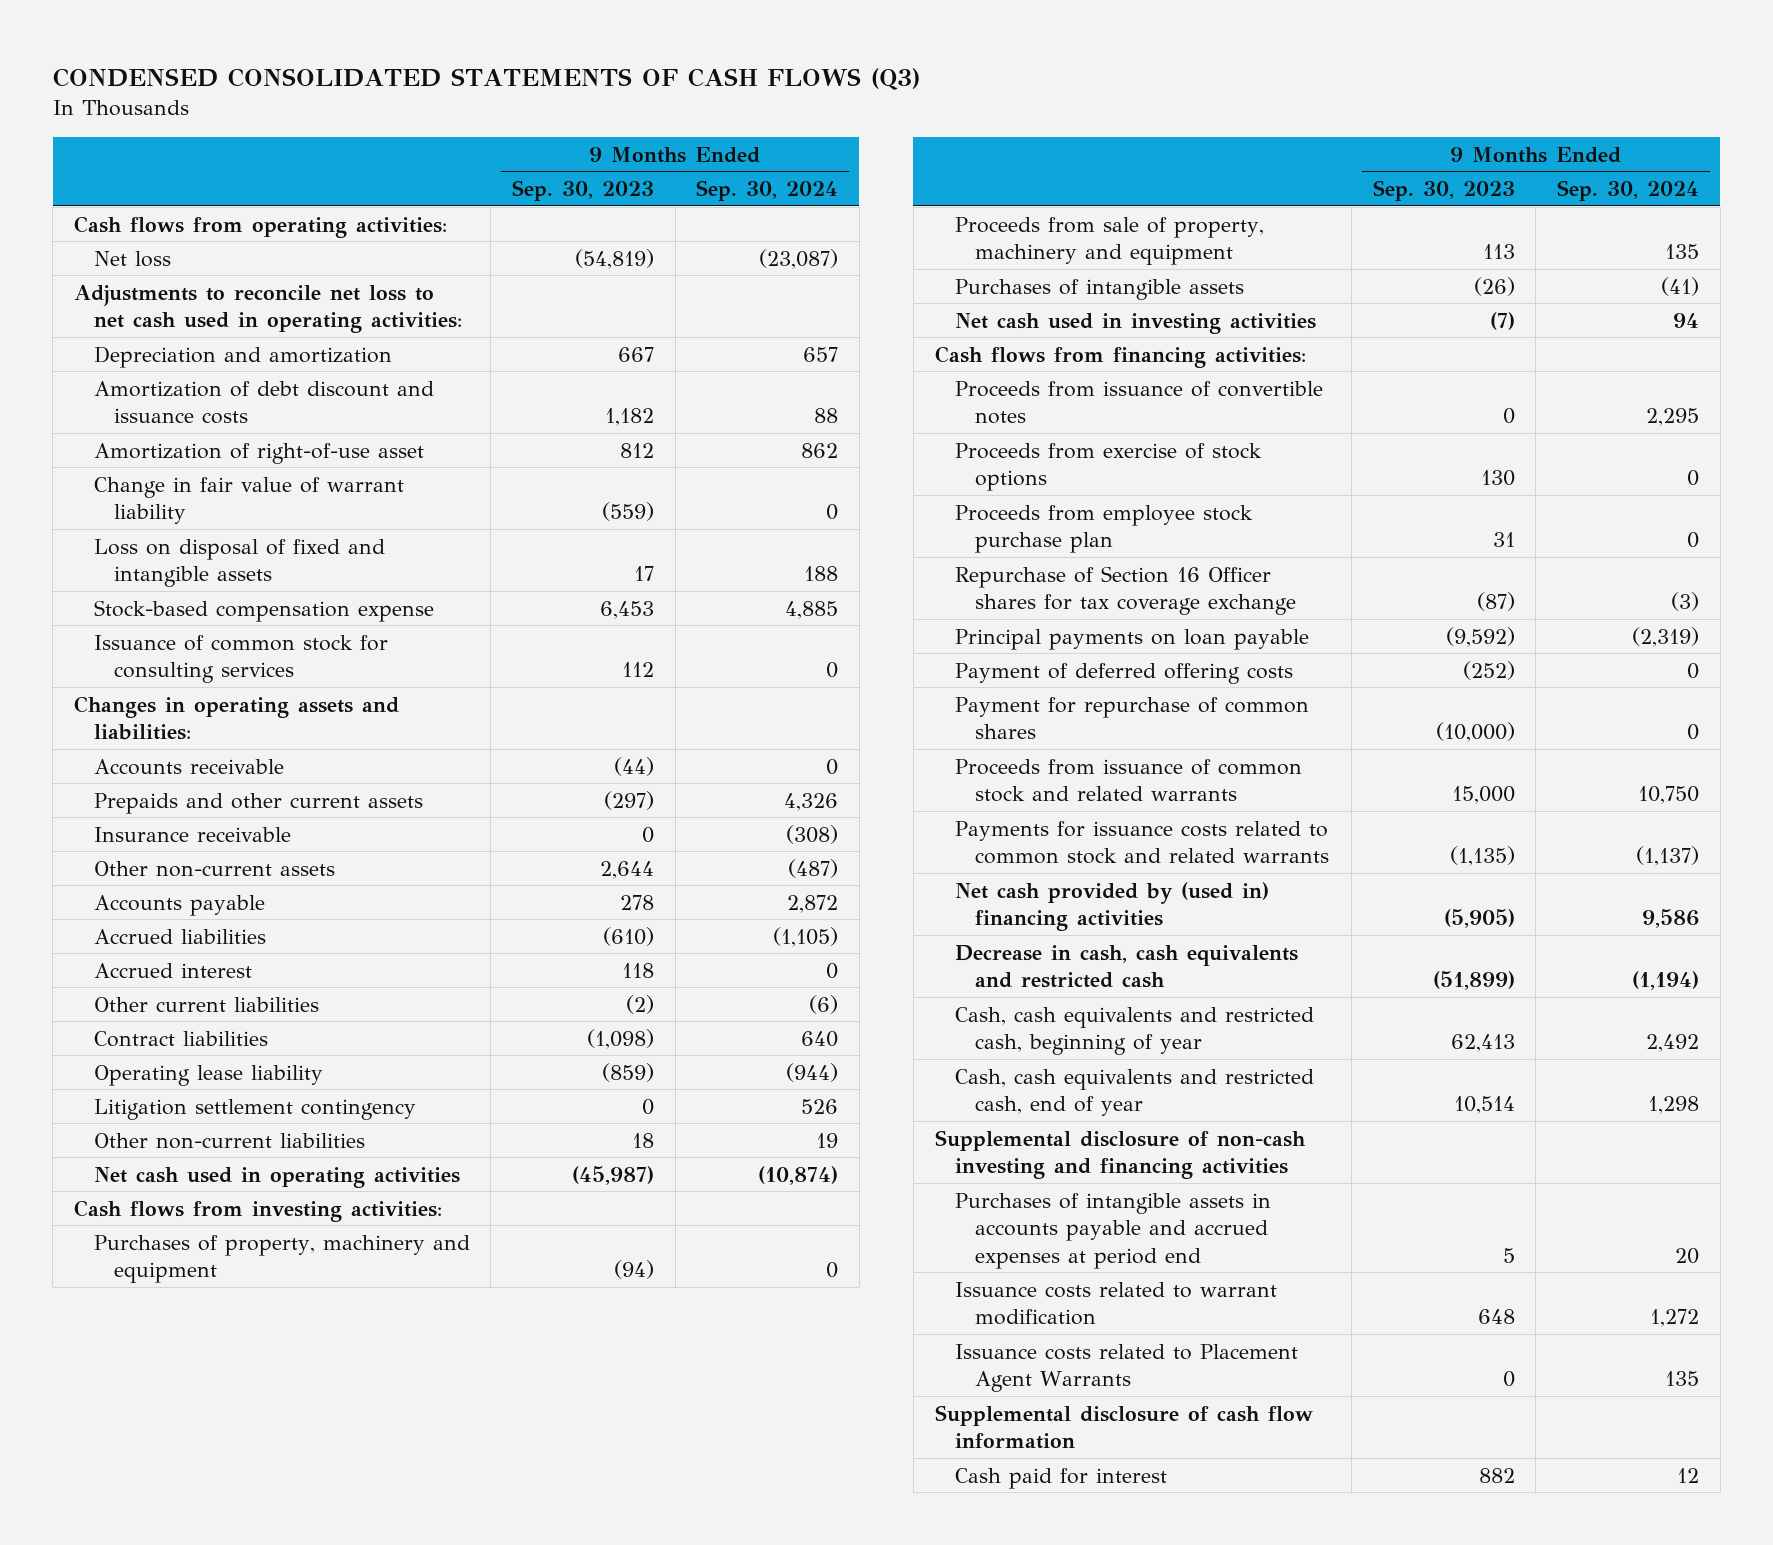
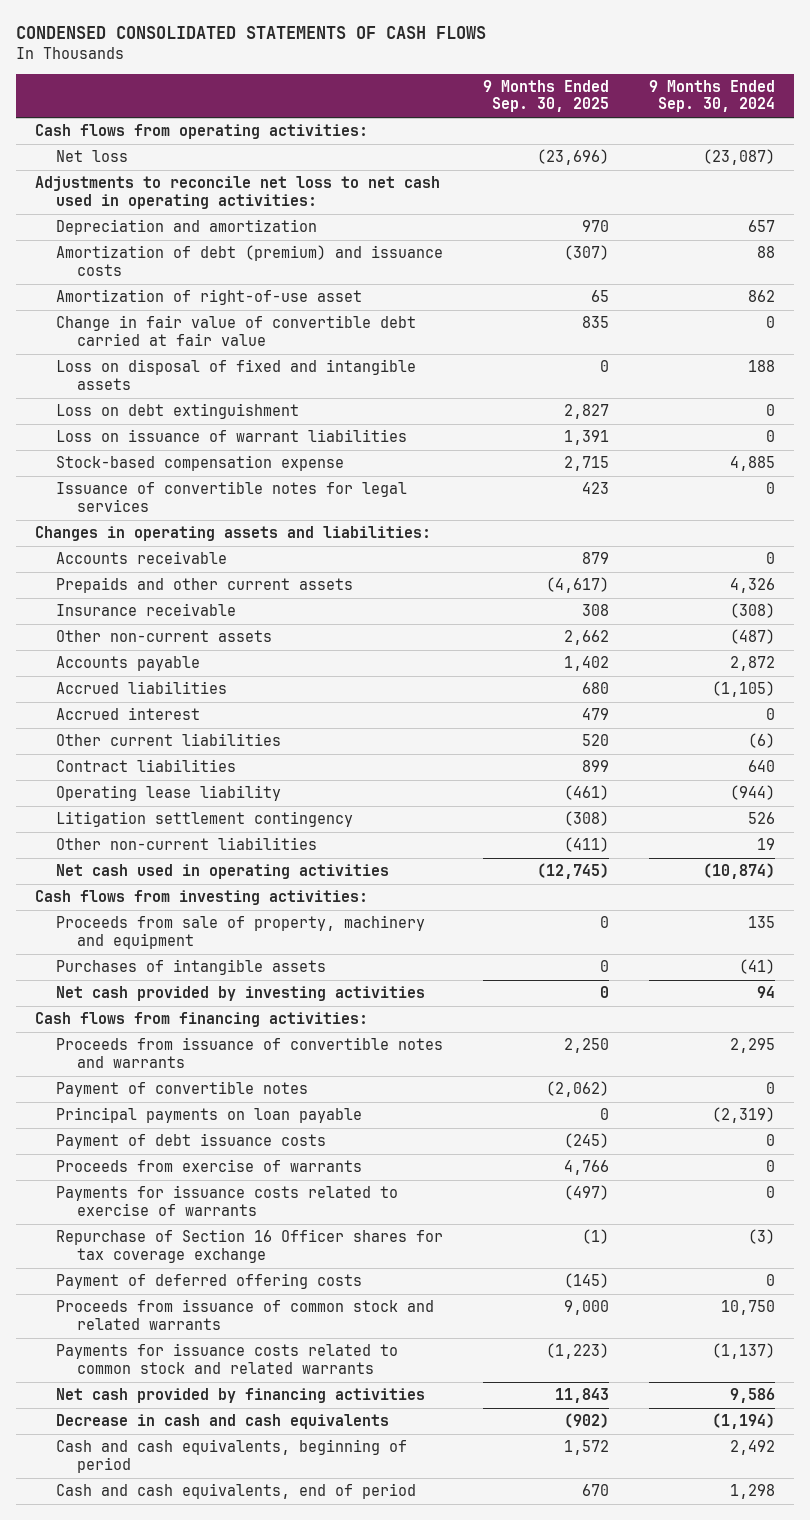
- CONDENSED CONSOLIDATED STATEMENTS OF CASH FLOWS (Q3)
+ CONDENSED CONSOLIDATED STATEMENTS OF CASH FLOWS
- | 9 Months Ended Sep. 30, 2023 | 9 Months Ended Sep. 30, 2024
+ | 9 Months Ended Sep. 30, 2025 | 9 Months Ended Sep. 30, 2024
- Amortization of debt discount and issuance costs | 1,182 | 88
+ Amortization of debt (premium) and issuance costs | (307) | 88
- Change in fair value of warrant liability | (559) | 0
+ Change in fair value of convertible debt carried at fair value | 835 | 0
+ Loss on debt extinguishment | 2,827 | 0
+ Loss on issuance of warrant liabilities | 1,391 | 0
- Issuance of common stock for consulting services | 112 | 0
+ Issuance of convertible notes for legal services | 423 | 0
- Purchases of property, machinery and equipment | (94) | 0
- Net cash used in investing activities | (7) | 94
+ Net cash provided by investing activities | 0 | 94
- Proceeds from issuance of convertible notes | 0 | 2,295
- Proceeds from exercise of stock options | 130 | 0
- Proceeds from employee stock purchase plan | 31 | 0
+ Proceeds from issuance of convertible notes and warrants | 2,250 | 2,295
+ Payment of convertible notes | (2,062) | 0
+ Payment of debt issuance costs | (245) | 0
+ Proceeds from exercise of warrants | 4,766 | 0
+ Payments for issuance costs related to exercise of warrants | (497) | 0
moved down: Repurchase of Section 16 Officer shares for tax coverage exchange | (1) | (3)
- Payment for repurchase of common shares | (10,000) | 0
- Net cash provided by (used in) financing activities | (5,905) | 9,586
- Decrease in cash, cash equivalents and restricted cash | (51,899) | (1,194)
- Cash, cash equivalents and restricted cash, beginning of year | 62,413 | 2,492
- Cash, cash equivalents and restricted cash, end of year | 10,514 | 1,298
- Supplemental disclosure of non-cash investing and financing activities
- Purchases of intangible assets in accounts payable and accrued expenses at period end | 5 | 20
- Issuance costs related to warrant modification | 648 | 1,272
- Issuance costs related to Placement Agent Warrants | 0 | 135
- Supplemental disclosure of cash flow information
- Cash paid for interest | 882 | 12
+ Net cash provided by financing activities | 11,843 | 9,586
+ Decrease in cash and cash equivalents | (902) | (1,194)
+ Cash and cash equivalents, beginning of period | 1,572 | 2,492
+ Cash and cash equivalents, end of period | 670 | 1,298

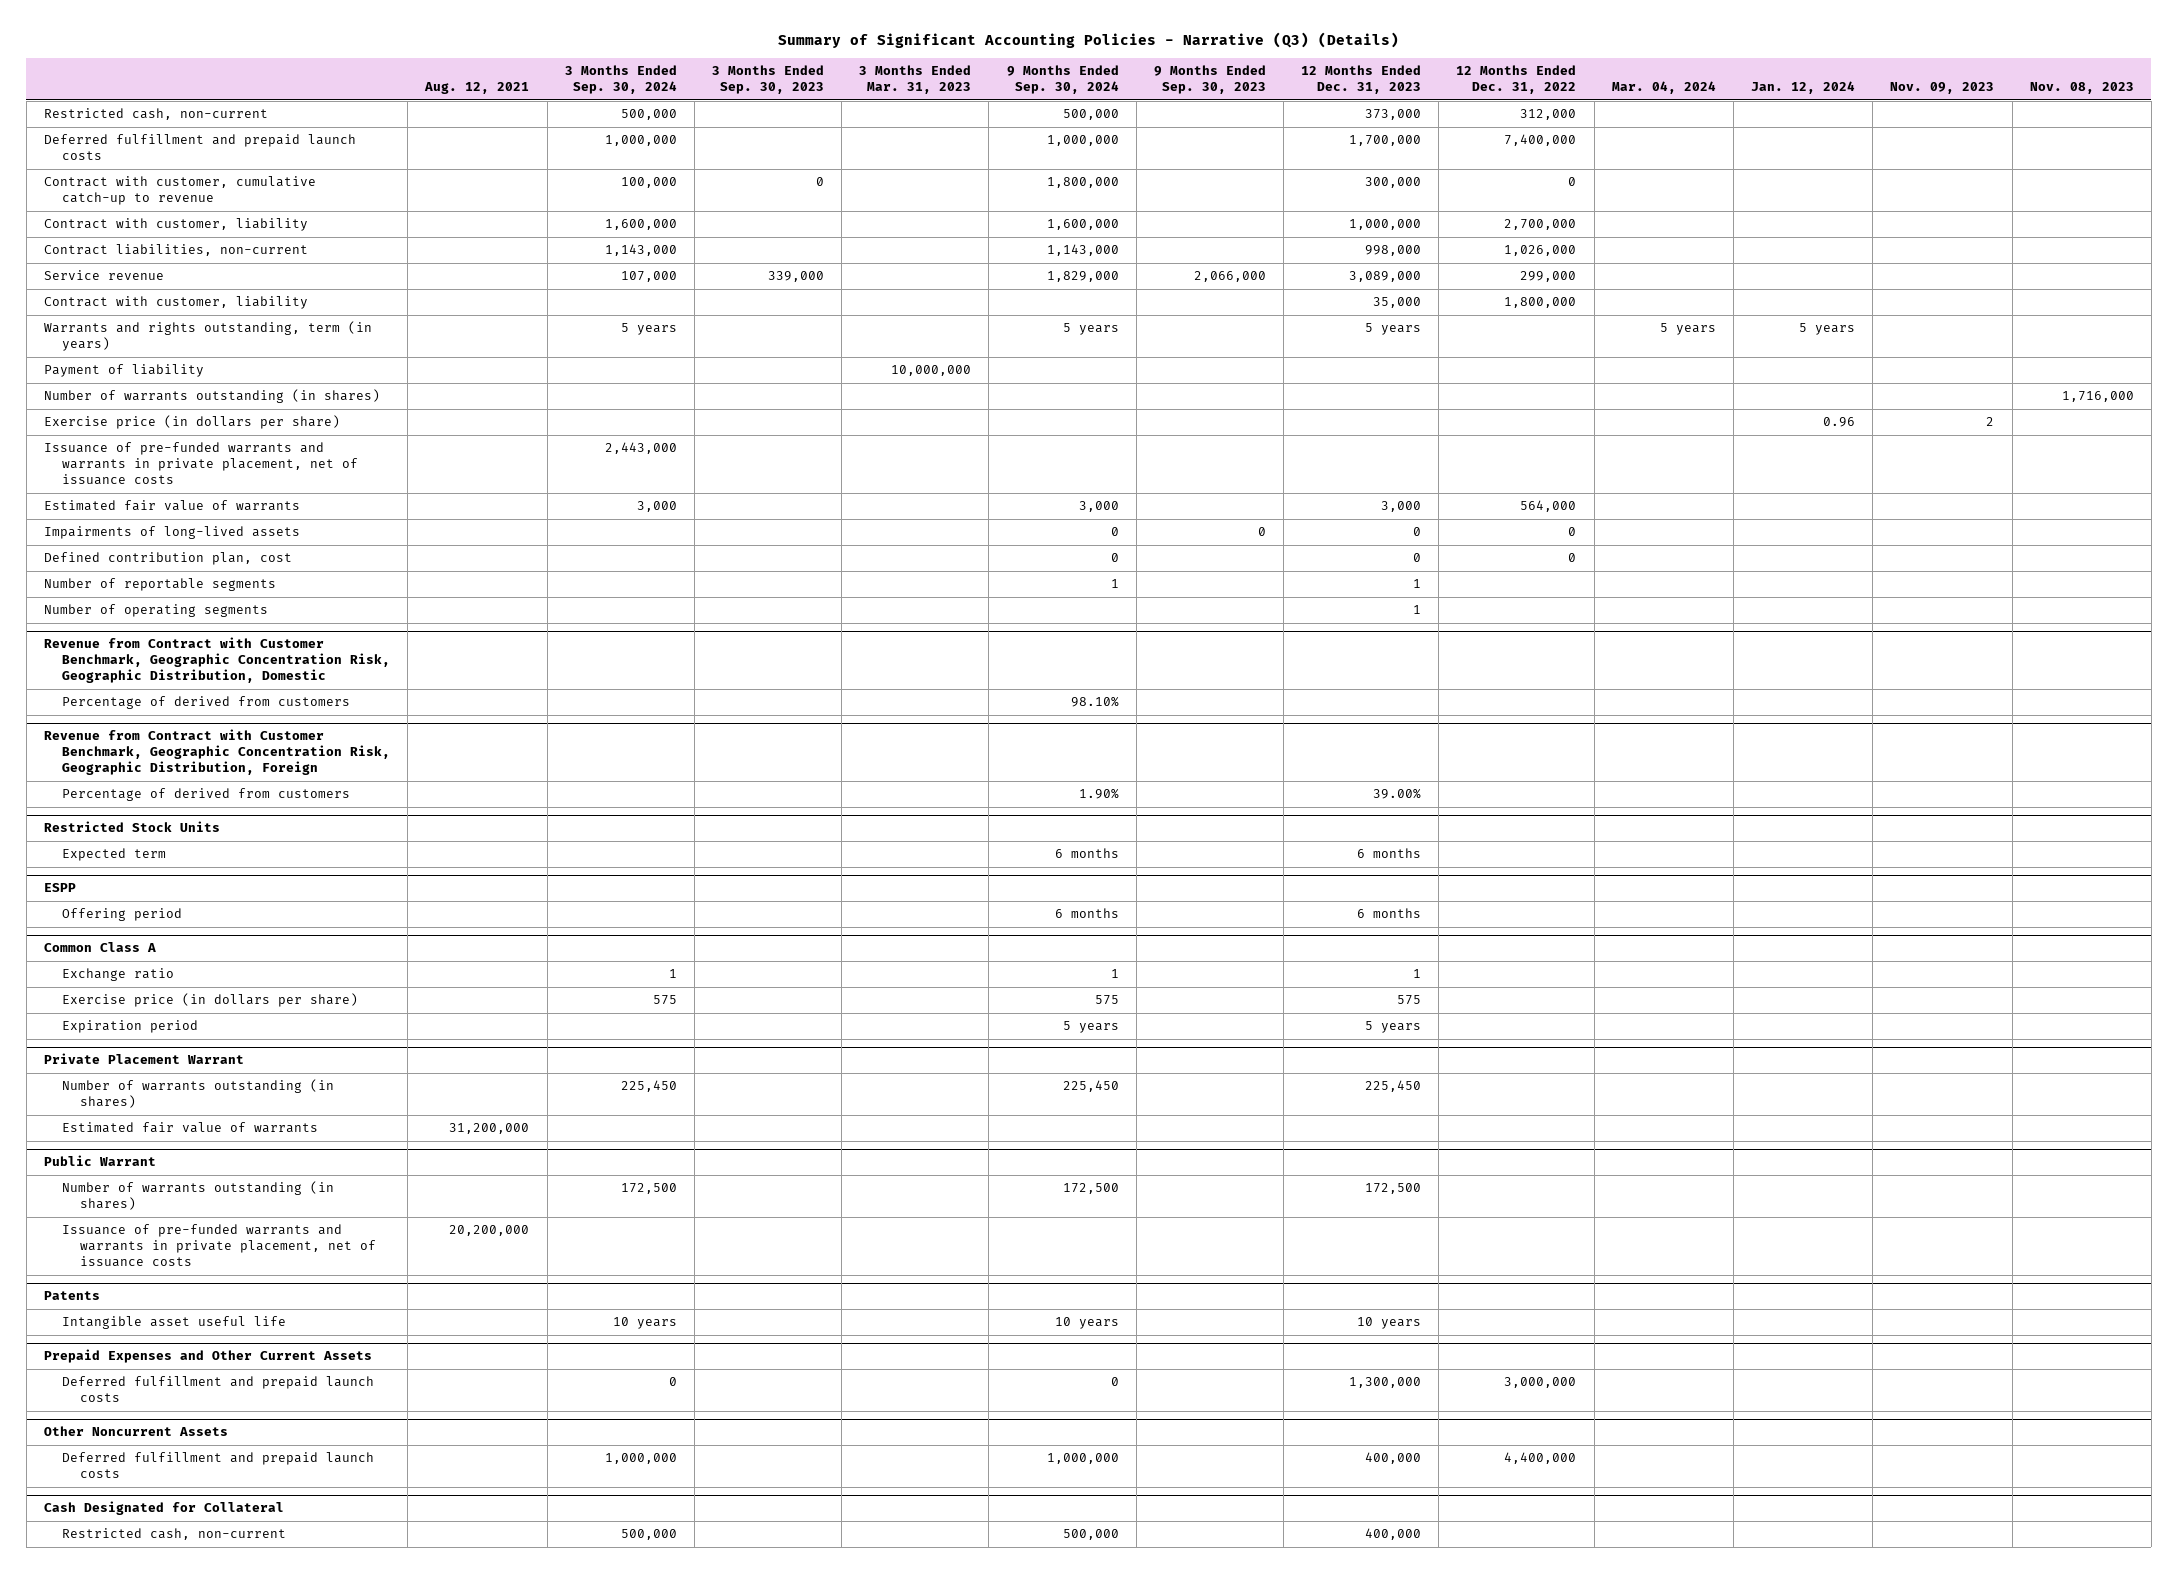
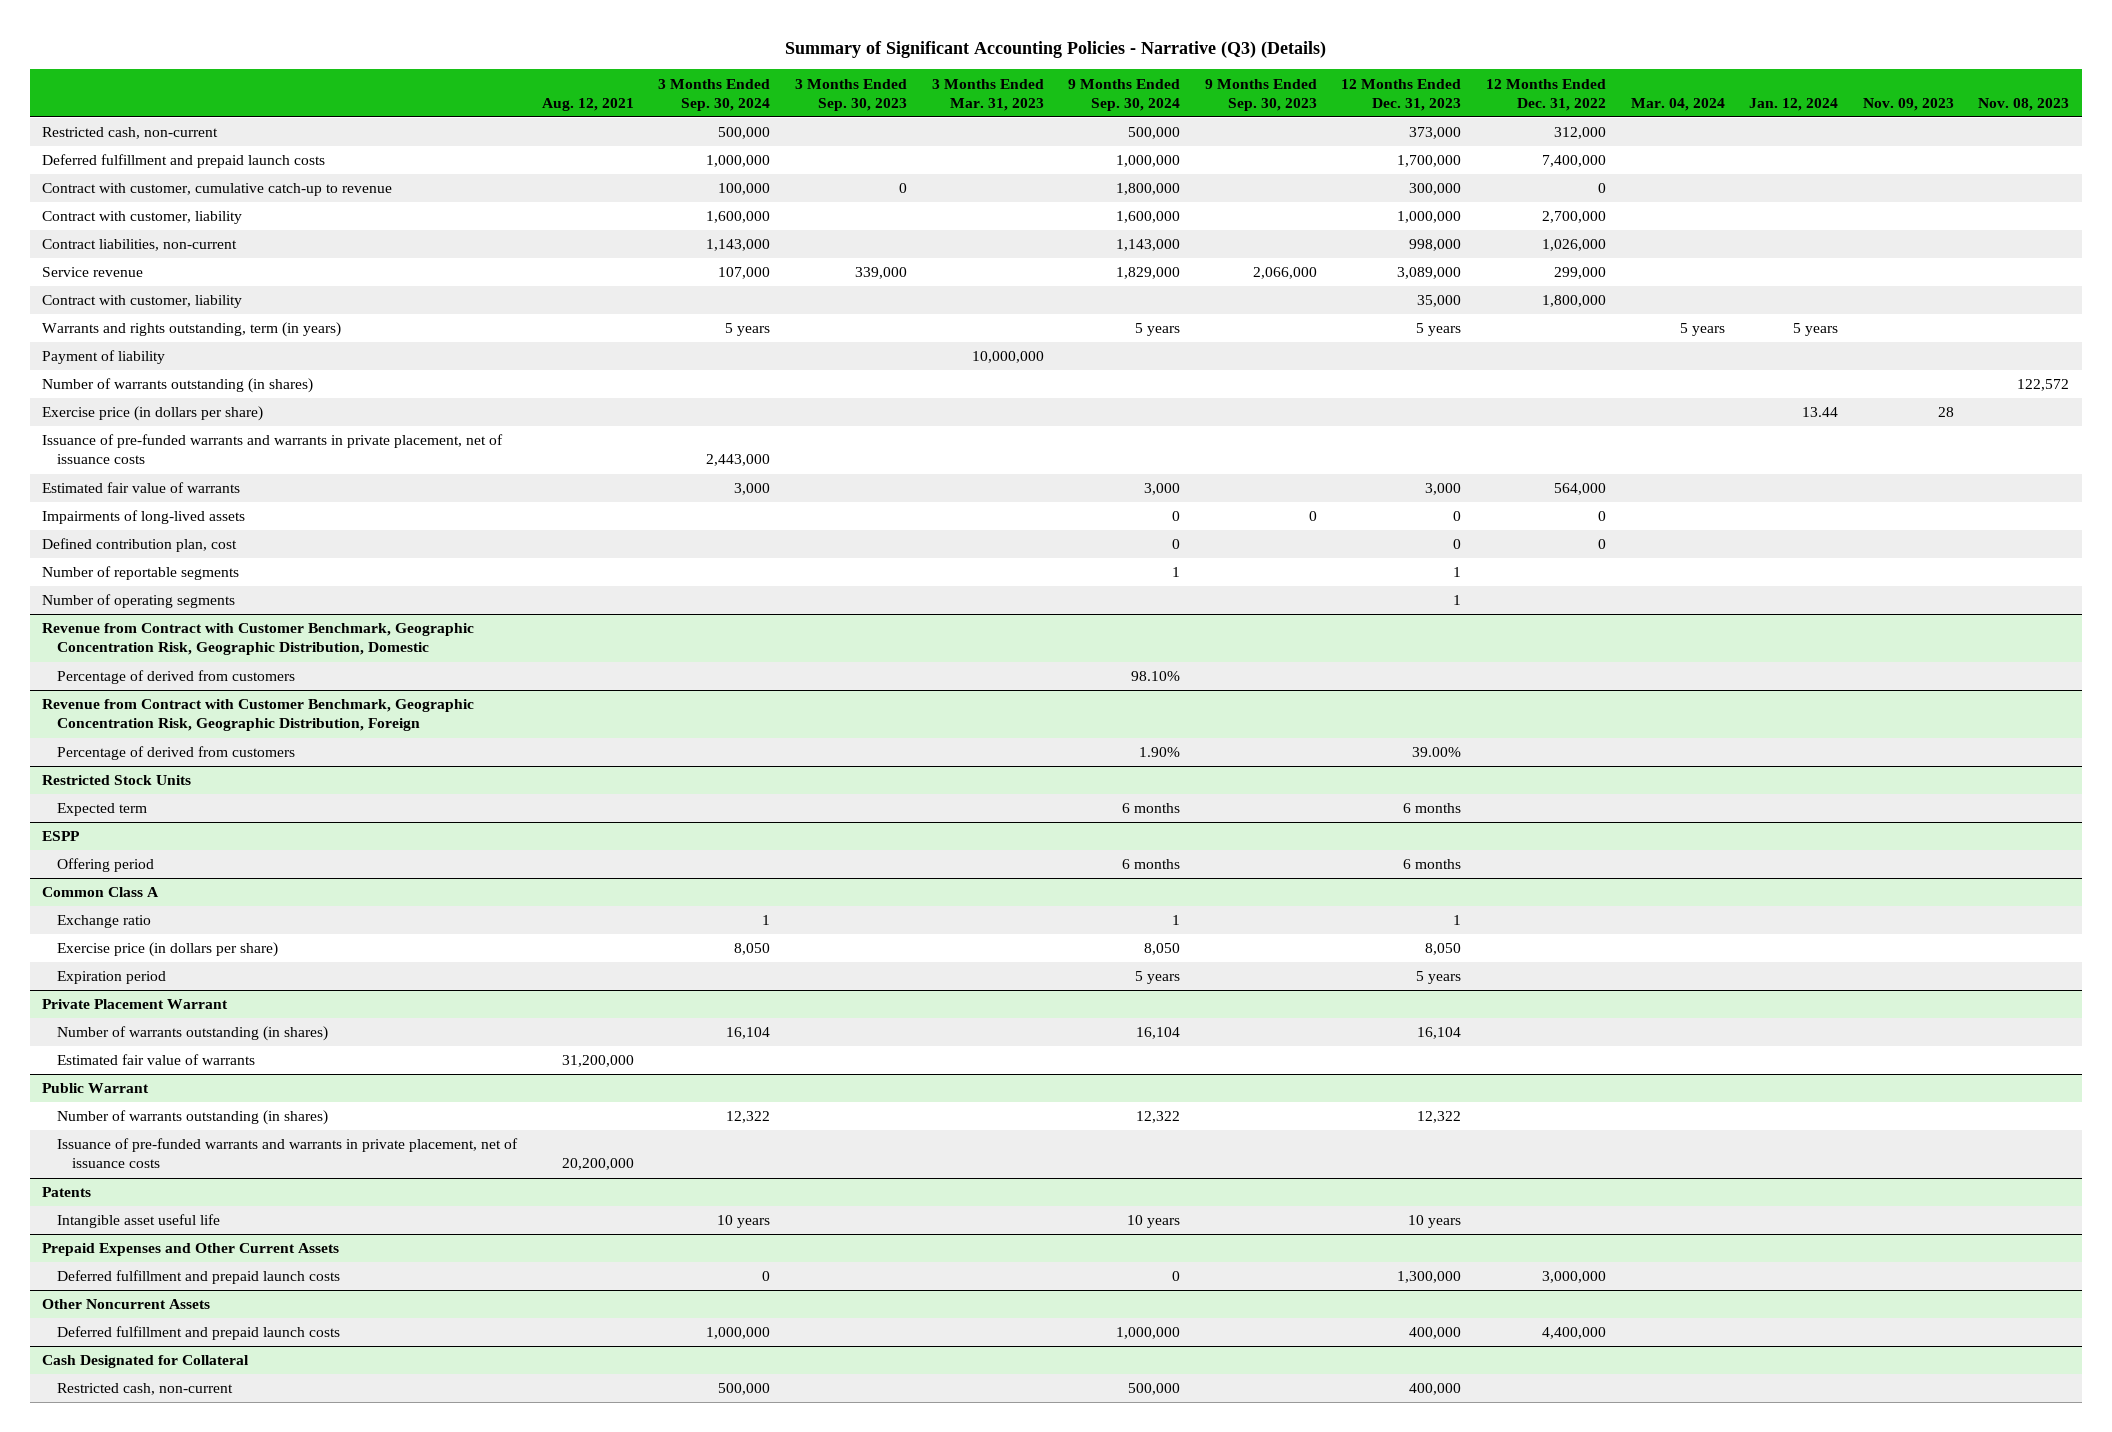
- Number of warrants outstanding (in shares) | | | | | | | | | | | | 1,716,000
- Exercise price (in dollars per share) | | | | | | | | | | 0.96 | 2 |
+ Number of warrants outstanding (in shares) | | | | | | | | | | | | 122,572
+ Exercise price (in dollars per share) | | | | | | | | | | 13.44 | 28 |
@ Common Class A
- Exercise price (in dollars per share) | | 575 | | | 575 | | 575 | | | | |
+ Exercise price (in dollars per share) | | 8,050 | | | 8,050 | | 8,050 | | | | |
@ Private Placement Warrant
- Number of warrants outstanding (in shares) | | 225,450 | | | 225,450 | | 225,450 | | | | |
+ Number of warrants outstanding (in shares) | | 16,104 | | | 16,104 | | 16,104 | | | | |
@ Public Warrant
- Number of warrants outstanding (in shares) | | 172,500 | | | 172,500 | | 172,500 | | | | |
+ Number of warrants outstanding (in shares) | | 12,322 | | | 12,322 | | 12,322 | | | | |

